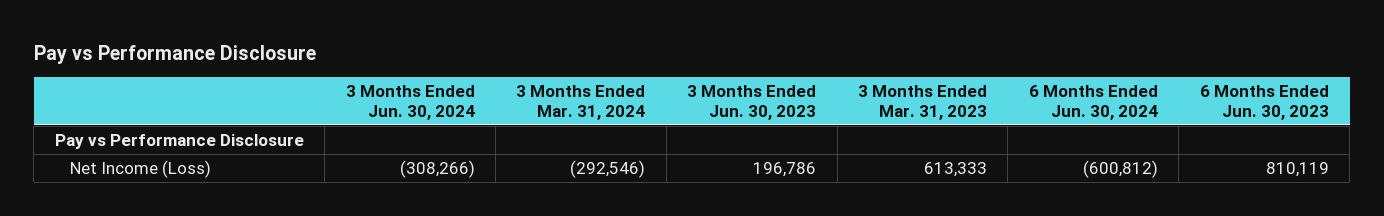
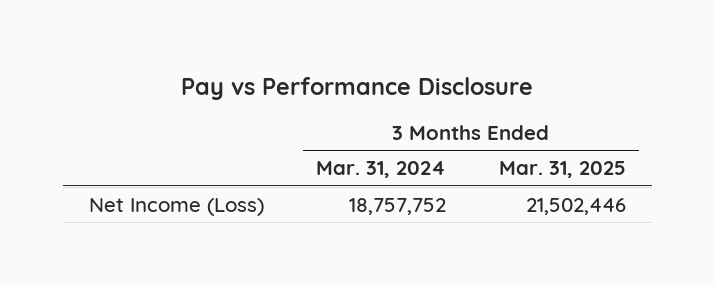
- | 3 Months Ended Jun. 30, 2024 | 3 Months Ended Mar. 31, 2024 | 3 Months Ended Jun. 30, 2023 | 3 Months Ended Mar. 31, 2023 | 6 Months Ended Jun. 30, 2024 | 6 Months Ended Jun. 30, 2023
+ | 3 Months Ended Mar. 31, 2024 | 3 Months Ended Mar. 31, 2025
- Pay vs Performance Disclosure
- Net Income (Loss) | (308,266) | (292,546) | 196,786 | 613,333 | (600,812) | 810,119
+ Net Income (Loss) | 18,757,752 | 21,502,446

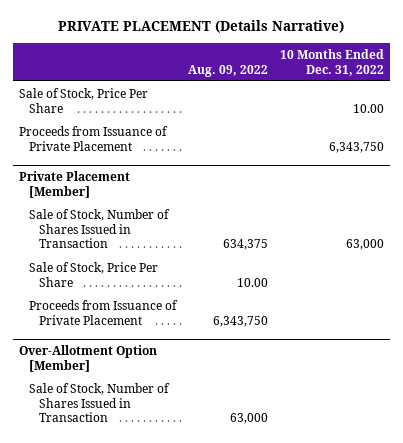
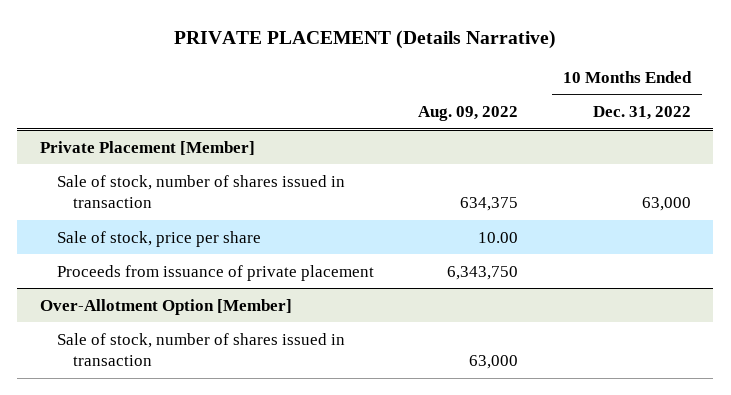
- Sale of Stock, Price Per Share | | 10.00
- Proceeds from Issuance of Private Placement | | 6,343,750
@ Private Placement [Member]
- Sale of Stock, Number of Shares Issued in Transaction | 634,375 | 63,000
- Sale of Stock, Price Per Share | 10.00 |
- Proceeds from Issuance of Private Placement | 6,343,750 |
+ Sale of stock, number of shares issued in transaction | 634,375 | 63,000
+ Sale of stock, price per share | 10.00 |
+ Proceeds from issuance of private placement | 6,343,750 |
@ Over-Allotment Option [Member]
- Sale of Stock, Number of Shares Issued in Transaction | 63,000 |
+ Sale of stock, number of shares issued in transaction | 63,000 |

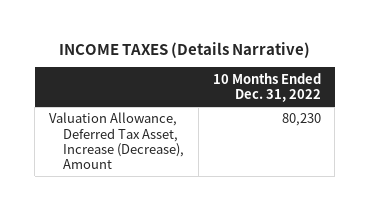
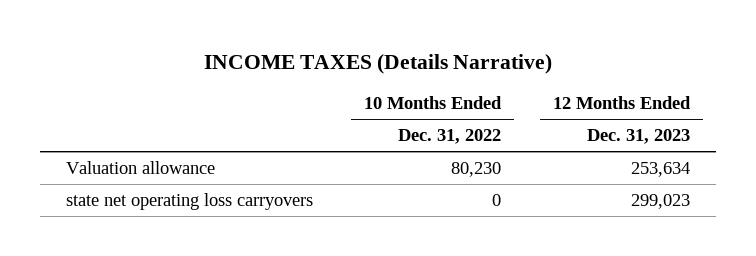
- | 10 Months Ended Dec. 31, 2022
+ | 10 Months Ended Dec. 31, 2022 | 12 Months Ended Dec. 31, 2023
- Valuation Allowance, Deferred Tax Asset, Increase (Decrease), Amount | 80,230
+ Valuation allowance | 80,230 | 253,634
+ state net operating loss carryovers | 0 | 299,023

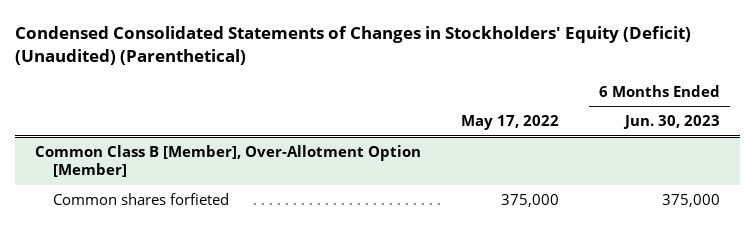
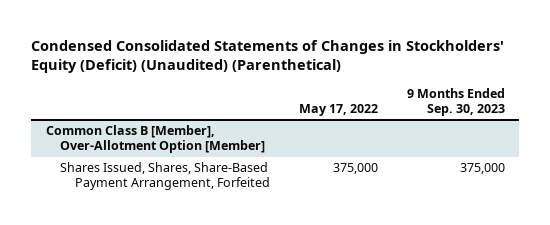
- | May 17, 2022 | 6 Months Ended Jun. 30, 2023
+ | May 17, 2022 | 9 Months Ended Sep. 30, 2023
@ Common Class B [Member], Over-Allotment Option [Member]
- Common shares forfieted | 375,000 | 375,000
+ Shares Issued, Shares, Share-Based Payment Arrangement, Forfeited | 375,000 | 375,000

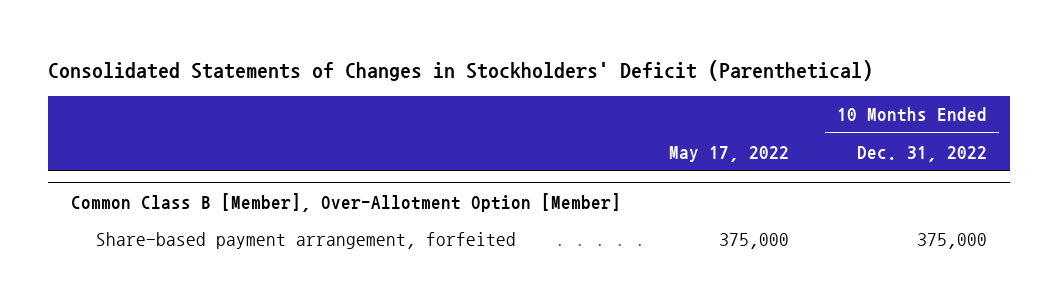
- Condensed Consolidated Statements of Changes in Stockholders' Equity (Deficit) (Unaudited) (Parenthetical)
+ Consolidated Statements of Changes in Stockholders' Deficit (Parenthetical)
- | May 17, 2022 | 9 Months Ended Sep. 30, 2023
+ | May 17, 2022 | 10 Months Ended Dec. 31, 2022
@ Common Class B [Member], Over-Allotment Option [Member]
- Shares Issued, Shares, Share-Based Payment Arrangement, Forfeited | 375,000 | 375,000
+ Share-based payment arrangement, forfeited | 375,000 | 375,000

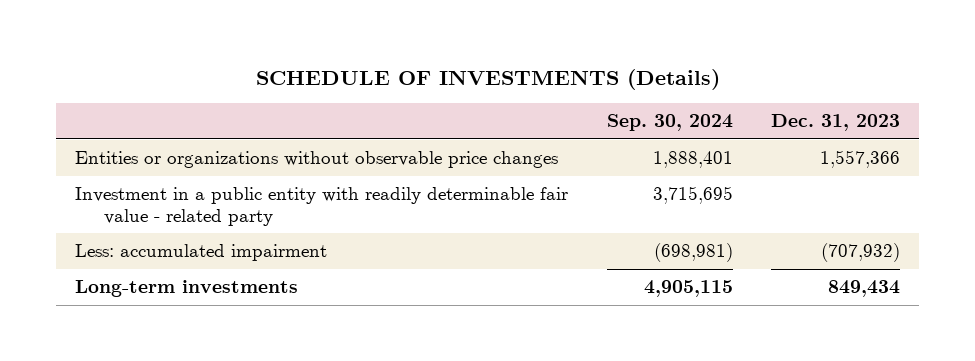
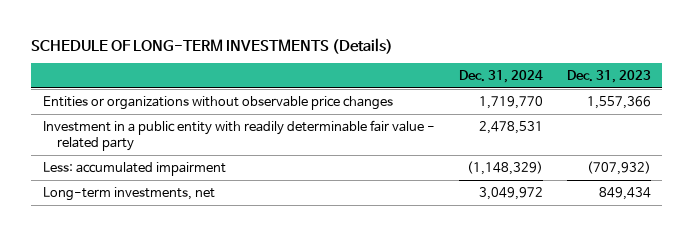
- SCHEDULE OF INVESTMENTS (Details)
+ SCHEDULE OF LONG-TERM INVESTMENTS (Details)
- | Sep. 30, 2024 | Dec. 31, 2023
+ | Dec. 31, 2024 | Dec. 31, 2023
- Long-term investments | 4,905,115 | 849,434
+ Long-term investments, net | 3,049,972 | 849,434

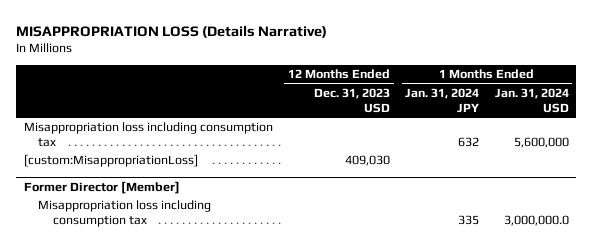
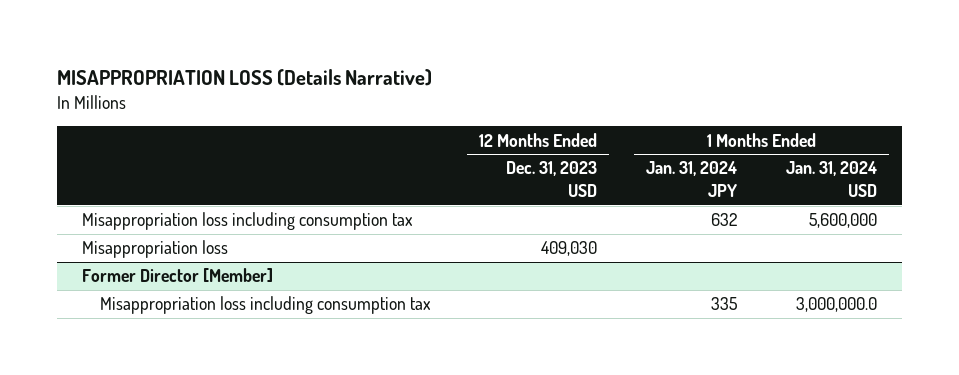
- [custom:MisappropriationLoss] | 409,030 | |
+ Misappropriation loss | 409,030 | |

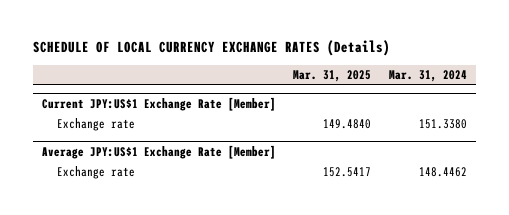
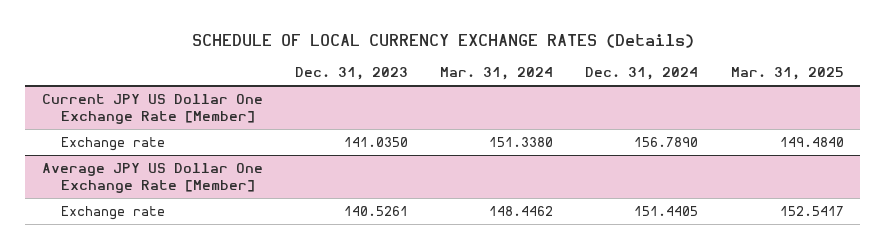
- | Mar. 31, 2025 | Mar. 31, 2024
+ | Dec. 31, 2023 | Mar. 31, 2024 | Dec. 31, 2024 | Mar. 31, 2025
- Current JPY:US$1 Exchange Rate [Member]
+ Current JPY US Dollar One Exchange Rate [Member]
- Average JPY:US$1 Exchange Rate [Member]
+ Average JPY US Dollar One Exchange Rate [Member]

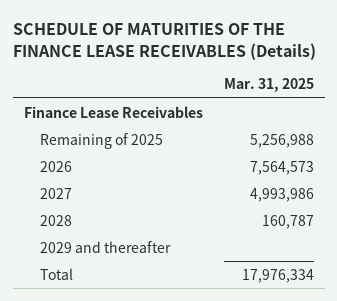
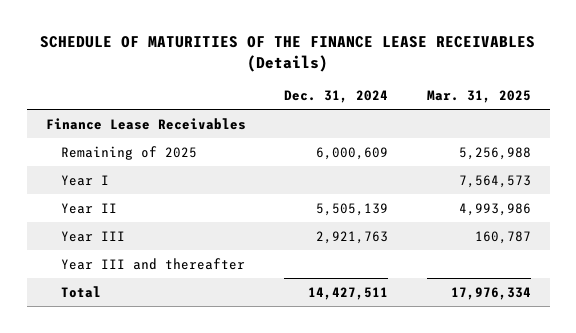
- | Mar. 31, 2025
+ | Dec. 31, 2024 | Mar. 31, 2025
- 2026 | 7,564,573
- 2027 | 4,993,986
- 2028 | 160,787
- 2029 and thereafter
+ Year I | | 7,564,573
+ Year II | 5,505,139 | 4,993,986
+ Year III | 2,921,763 | 160,787
+ Year III and thereafter

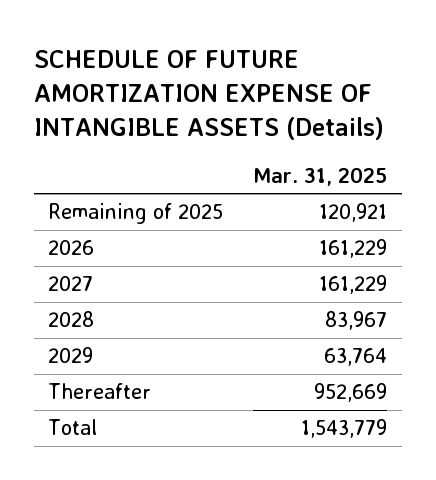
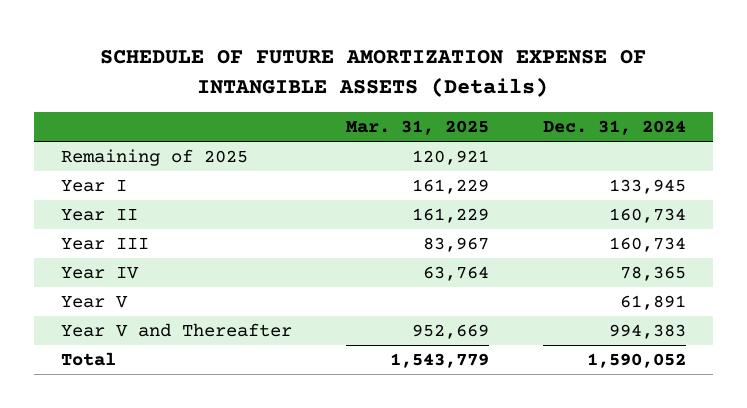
- | Mar. 31, 2025
+ | Mar. 31, 2025 | Dec. 31, 2024
- 2026 | 161,229
- 2027 | 161,229
- 2028 | 83,967
- 2029 | 63,764
- Thereafter | 952,669
+ Year I | 161,229 | 133,945
+ Year II | 161,229 | 160,734
+ Year III | 83,967 | 160,734
+ Year IV | 63,764 | 78,365
+ Year V | | 61,891
+ Year V and Thereafter | 952,669 | 994,383

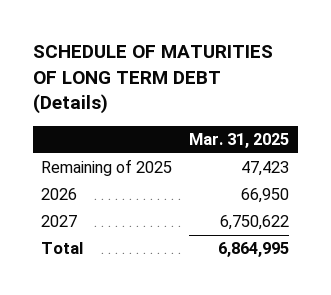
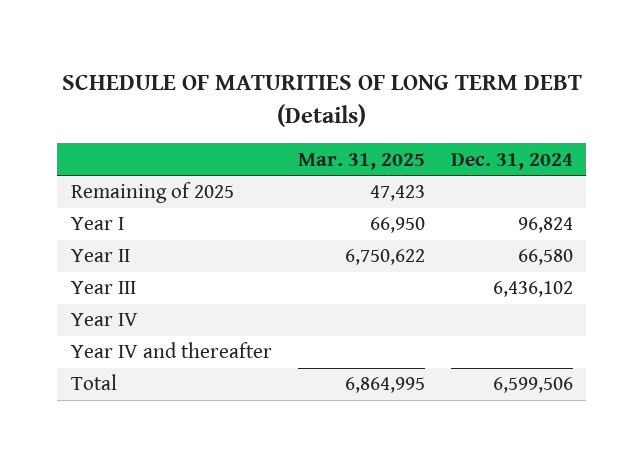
- | Mar. 31, 2025
+ | Mar. 31, 2025 | Dec. 31, 2024
- 2026 | 66,950
- 2027 | 6,750,622
+ Year I | 66,950 | 96,824
+ Year II | 6,750,622 | 66,580
+ Year III | | 6,436,102
+ Year IV
+ Year IV and thereafter

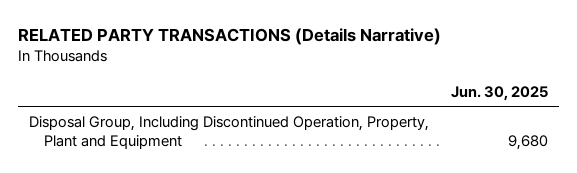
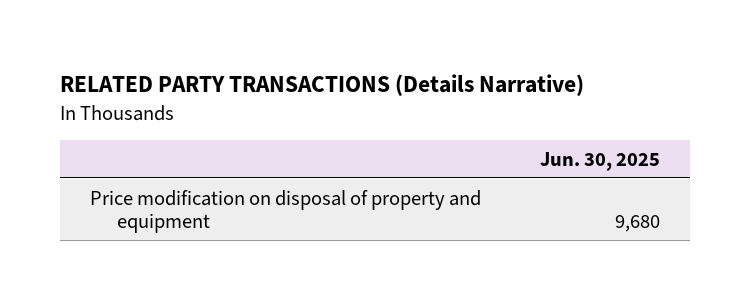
- Disposal Group, Including Discontinued Operation, Property, Plant and Equipment | 9,680
+ Price modification on disposal of property and equipment | 9,680

